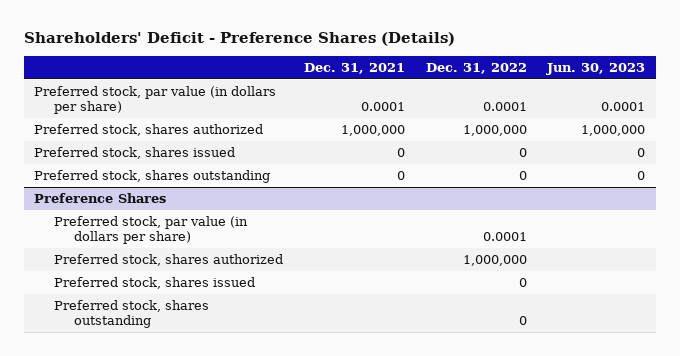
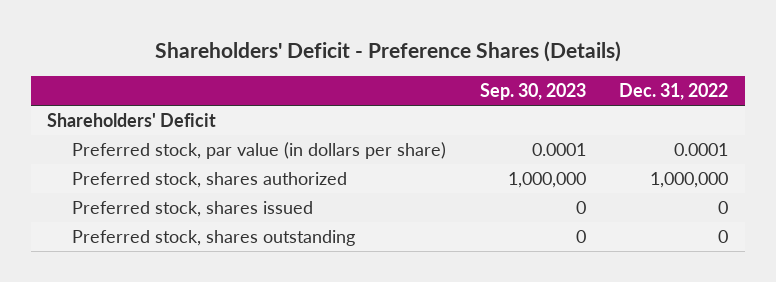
- | Dec. 31, 2021 | Dec. 31, 2022 | Jun. 30, 2023
+ | Sep. 30, 2023 | Dec. 31, 2022
- Preferred stock, par value (in dollars per share) | 0.0001 | 0.0001 | 0.0001
- Preferred stock, shares authorized | 1,000,000 | 1,000,000 | 1,000,000
- Preferred stock, shares issued | 0 | 0 | 0
- Preferred stock, shares outstanding | 0 | 0 | 0
- Preference Shares
+ Shareholders' Deficit

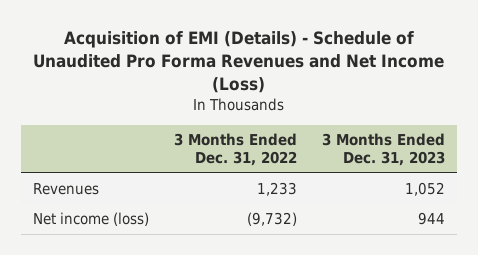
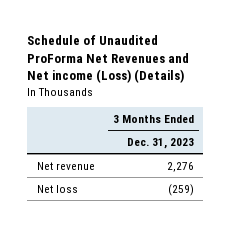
- Acquisition of EMI (Details) - Schedule of Unaudited Pro Forma Revenues and Net Income (Loss)
+ Schedule of Unaudited ProForma Net Revenues and Net income (Loss) (Details)
- | 3 Months Ended Dec. 31, 2022 | 3 Months Ended Dec. 31, 2023
+ | 3 Months Ended Dec. 31, 2023
- Revenues | 1,233 | 1,052
- Net income (loss) | (9,732) | 944
+ Net revenue | 2,276
+ Net loss | (259)

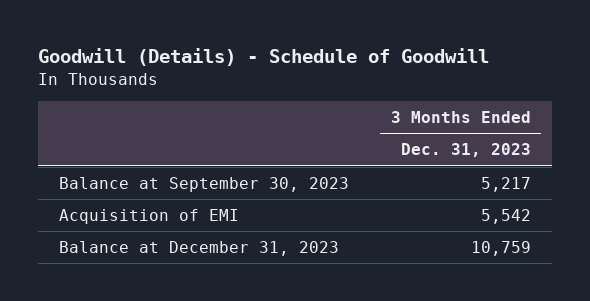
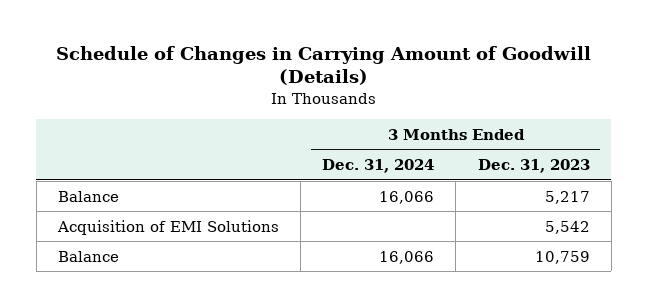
- Goodwill (Details) - Schedule of Goodwill
+ Schedule of Changes in Carrying Amount of Goodwill (Details)
- | 3 Months Ended Dec. 31, 2023
+ | 3 Months Ended Dec. 31, 2024 | 3 Months Ended Dec. 31, 2023
- Balance at September 30, 2023 | 5,217
- Acquisition of EMI | 5,542
- Balance at December 31, 2023 | 10,759
+ Balance | 16,066 | 5,217
+ Acquisition of EMI Solutions | | 5,542
+ Balance | 16,066 | 10,759

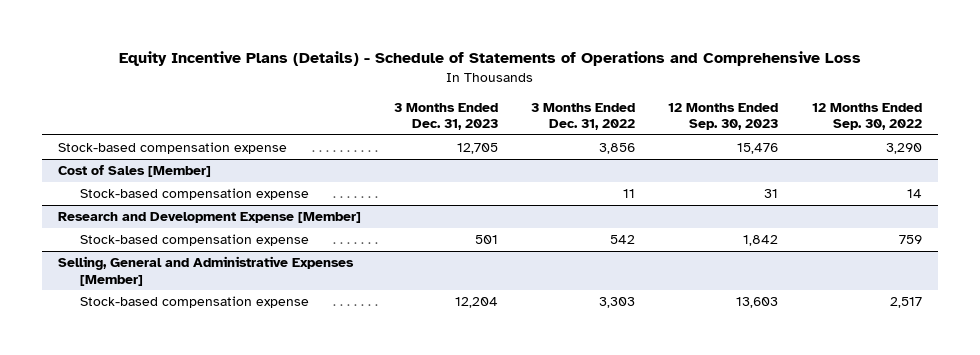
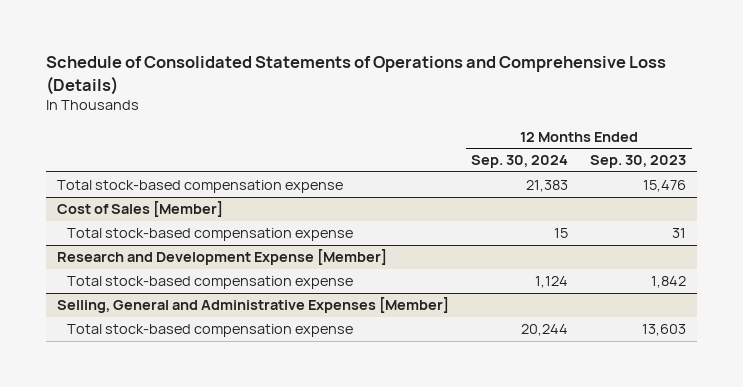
- Equity Incentive Plans (Details) - Schedule of Statements of Operations and Comprehensive Loss
+ Schedule of Consolidated Statements of Operations and Comprehensive Loss (Details)
- | 3 Months Ended Dec. 31, 2023 | 3 Months Ended Dec. 31, 2022 | 12 Months Ended Sep. 30, 2023 | 12 Months Ended Sep. 30, 2022
+ | 12 Months Ended Sep. 30, 2024 | 12 Months Ended Sep. 30, 2023
- Stock-based compensation expense | 12,705 | 3,856 | 15,476 | 3,290
+ Total stock-based compensation expense | 21,383 | 15,476
@ Cost of Sales [Member]
- Stock-based compensation expense | | 11 | 31 | 14
+ Total stock-based compensation expense | 15 | 31
@ Research and Development Expense [Member]
- Stock-based compensation expense | 501 | 542 | 1,842 | 759
+ Total stock-based compensation expense | 1,124 | 1,842
@ Selling, General and Administrative Expenses [Member]
- Stock-based compensation expense | 12,204 | 3,303 | 13,603 | 2,517
+ Total stock-based compensation expense | 20,244 | 13,603

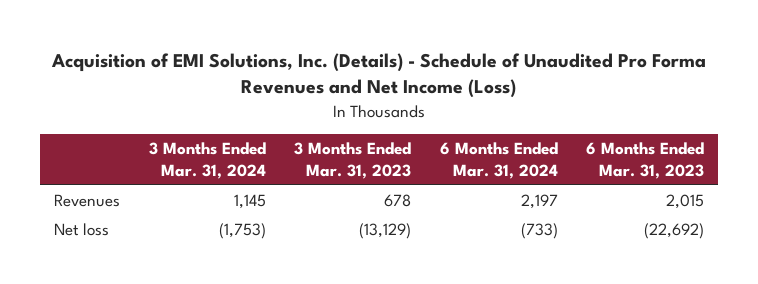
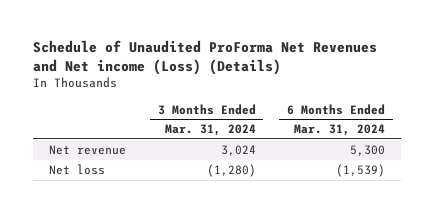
- Acquisition of EMI Solutions, Inc. (Details) - Schedule of Unaudited Pro Forma Revenues and Net Income (Loss)
+ Schedule of Unaudited ProForma Net Revenues and Net income (Loss) (Details)
- | 3 Months Ended Mar. 31, 2024 | 3 Months Ended Mar. 31, 2023 | 6 Months Ended Mar. 31, 2024 | 6 Months Ended Mar. 31, 2023
+ | 3 Months Ended Mar. 31, 2024 | 6 Months Ended Mar. 31, 2024
- Revenues | 1,145 | 678 | 2,197 | 2,015
- Net loss | (1,753) | (13,129) | (733) | (22,692)
+ Net revenue | 3,024 | 5,300
+ Net loss | (1,280) | (1,539)

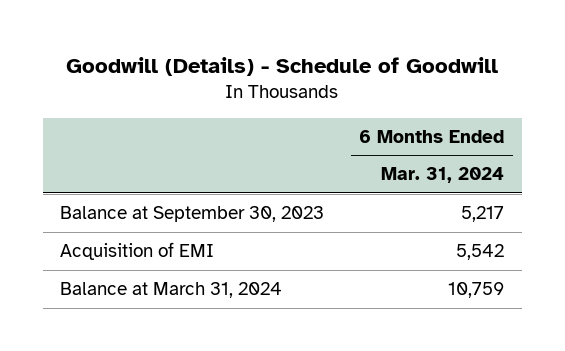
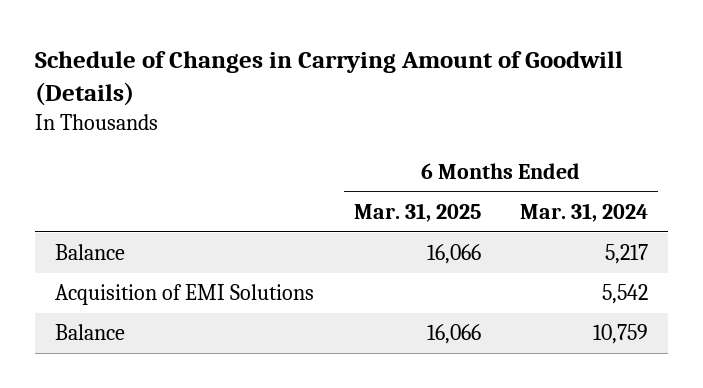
- Goodwill (Details) - Schedule of Goodwill
+ Schedule of Changes in Carrying Amount of Goodwill (Details)
- | 6 Months Ended Mar. 31, 2024
+ | 6 Months Ended Mar. 31, 2025 | 6 Months Ended Mar. 31, 2024
- Balance at September 30, 2023 | 5,217
- Acquisition of EMI | 5,542
- Balance at March 31, 2024 | 10,759
+ Balance | 16,066 | 5,217
+ Acquisition of EMI Solutions | | 5,542
+ Balance | 16,066 | 10,759

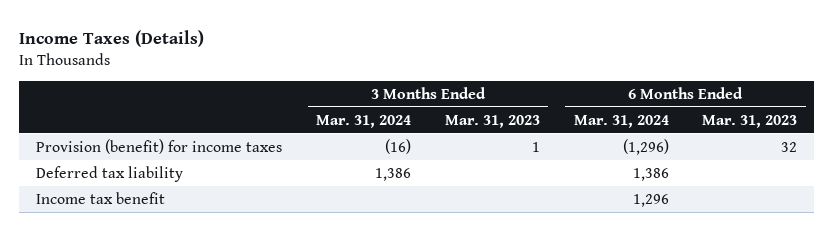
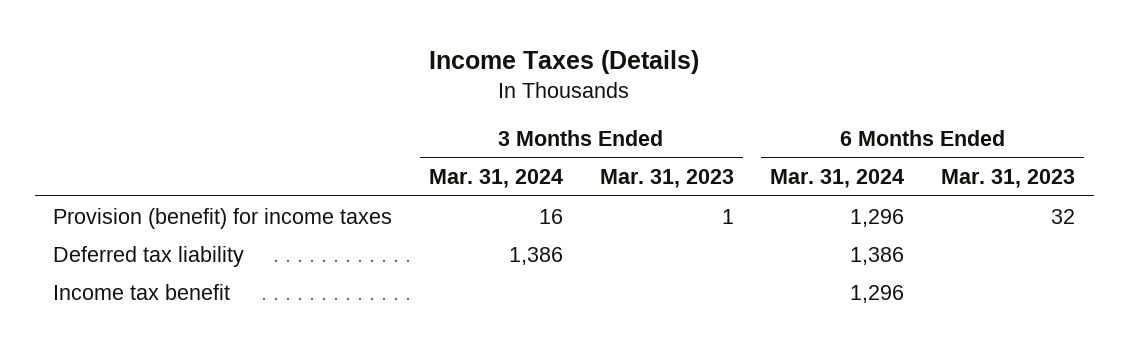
- Provision (benefit) for income taxes | (16) | 1 | (1,296) | 32
+ Provision (benefit) for income taxes | 16 | 1 | 1,296 | 32

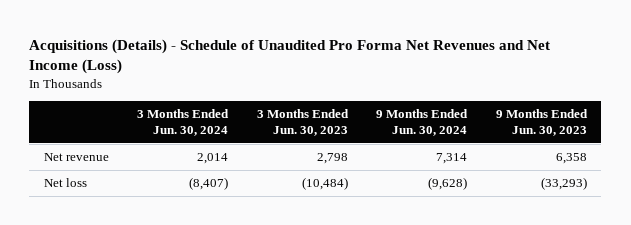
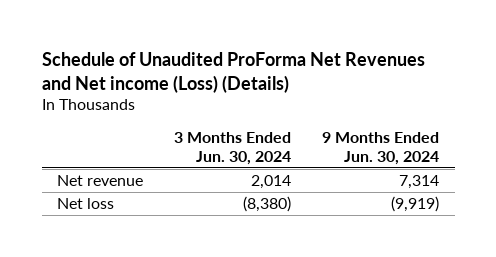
- Acquisitions (Details) - Schedule of Unaudited Pro Forma Net Revenues and Net Income (Loss)
+ Schedule of Unaudited ProForma Net Revenues and Net income (Loss) (Details)
- | 3 Months Ended Jun. 30, 2024 | 3 Months Ended Jun. 30, 2023 | 9 Months Ended Jun. 30, 2024 | 9 Months Ended Jun. 30, 2023
+ | 3 Months Ended Jun. 30, 2024 | 9 Months Ended Jun. 30, 2024
- Net loss | (8,407) | (10,484) | (9,628) | (33,293)
+ Net loss | (8,380) | (9,919)

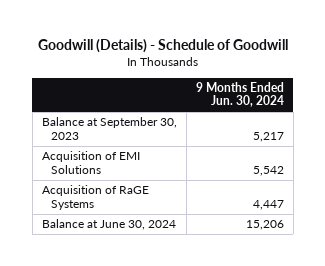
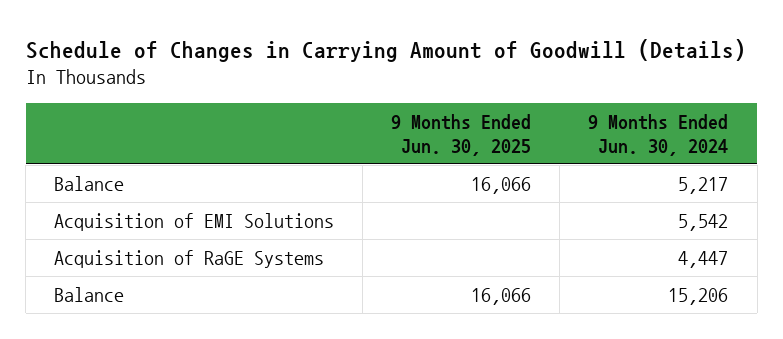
- Goodwill (Details) - Schedule of Goodwill
+ Schedule of Changes in Carrying Amount of Goodwill (Details)
- | 9 Months Ended Jun. 30, 2024
+ | 9 Months Ended Jun. 30, 2025 | 9 Months Ended Jun. 30, 2024
- Balance at September 30, 2023 | 5,217
+ Balance | 16,066 | 5,217
- Balance at June 30, 2024 | 15,206
+ Balance | 16,066 | 15,206

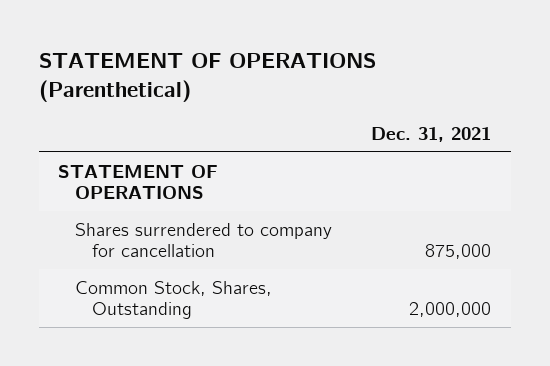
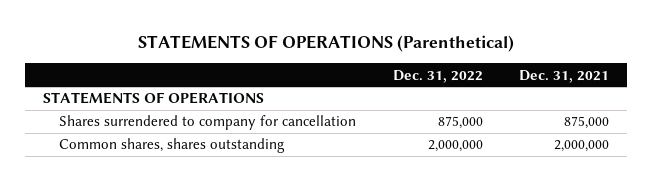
- STATEMENT OF OPERATIONS (Parenthetical)
+ STATEMENTS OF OPERATIONS (Parenthetical)
- | Dec. 31, 2021
+ | Dec. 31, 2022 | Dec. 31, 2021
- STATEMENT OF OPERATIONS
+ STATEMENTS OF OPERATIONS
- Common Stock, Shares, Outstanding | 2,000,000
+ Common shares, shares outstanding | 2,000,000 | 2,000,000

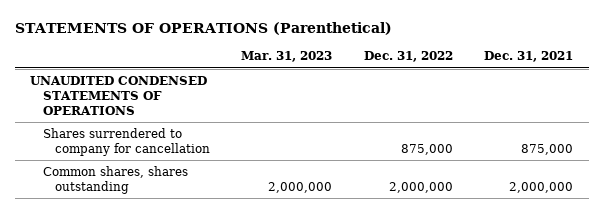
- | Dec. 31, 2022 | Dec. 31, 2021
+ | Mar. 31, 2023 | Dec. 31, 2022 | Dec. 31, 2021
- STATEMENTS OF OPERATIONS
+ UNAUDITED CONDENSED STATEMENTS OF OPERATIONS

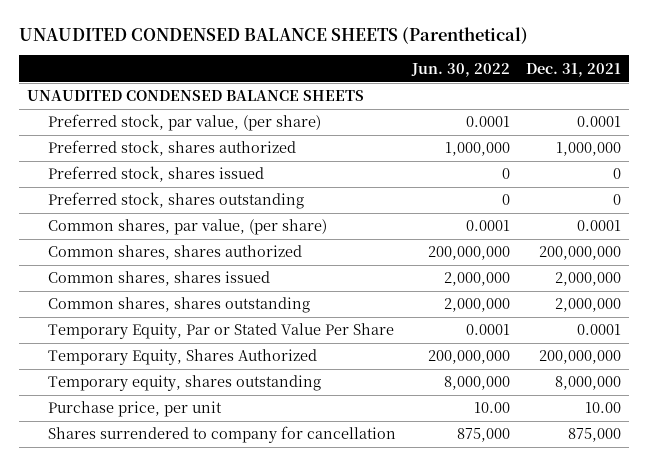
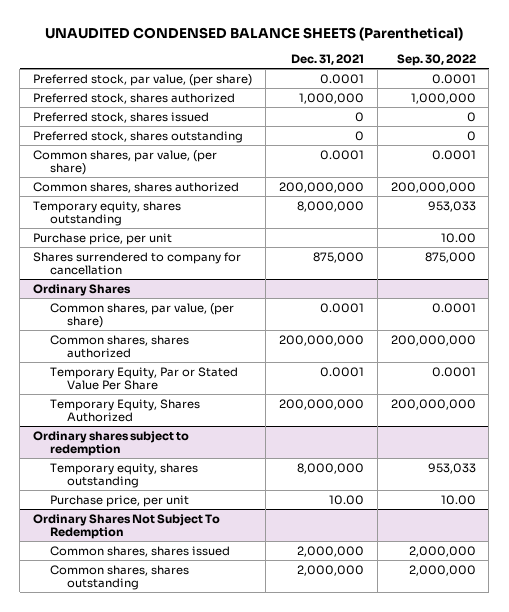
- | Jun. 30, 2022 | Dec. 31, 2021
+ | Dec. 31, 2021 | Sep. 30, 2022
- UNAUDITED CONDENSED BALANCE SHEETS
- Common shares, shares issued | 2,000,000 | 2,000,000
- Common shares, shares outstanding | 2,000,000 | 2,000,000
+ Temporary equity, shares outstanding | 8,000,000 | 953,033
+ Purchase price, per unit | | 10.00
moved up: Shares surrendered to company for cancellation | 875,000 | 875,000
+ Ordinary Shares
+ Common shares, par value, (per share) | 0.0001 | 0.0001
+ Common shares, shares authorized | 200,000,000 | 200,000,000
+ Ordinary shares subject to redemption
+ Ordinary Shares Not Subject To Redemption
+ Common shares, shares issued | 2,000,000 | 2,000,000
+ Common shares, shares outstanding | 2,000,000 | 2,000,000

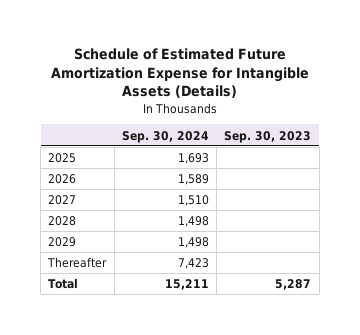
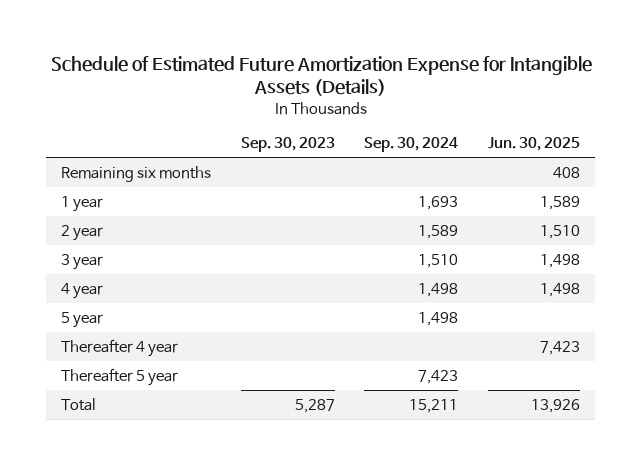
- | Sep. 30, 2024 | Sep. 30, 2023
+ | Sep. 30, 2023 | Sep. 30, 2024 | Jun. 30, 2025
- 2025 | 1,693 |
- 2026 | 1,589 |
- 2027 | 1,510 |
- 2028 | 1,498 |
- 2029 | 1,498 |
- Thereafter | 7,423 |
+ Remaining six months | | | 408
+ 1 year | | 1,693 | 1,589
+ 2 year | | 1,589 | 1,510
+ 3 year | | 1,510 | 1,498
+ 4 year | | 1,498 | 1,498
+ 5 year | | 1,498 |
+ Thereafter 4 year | | | 7,423
+ Thereafter 5 year | | 7,423 |

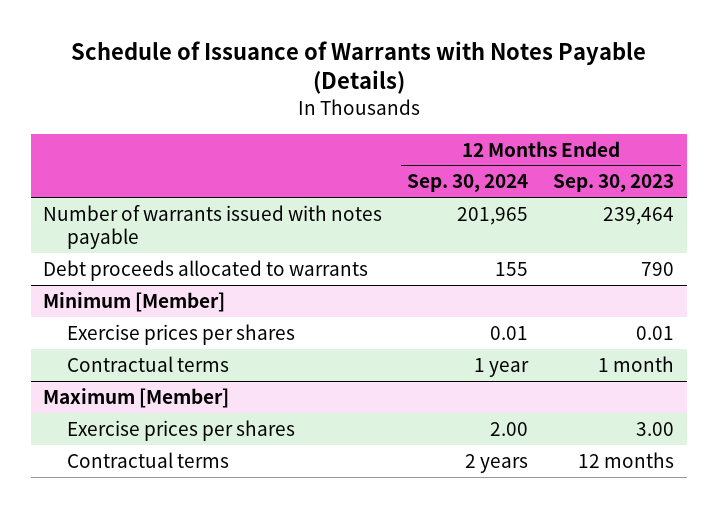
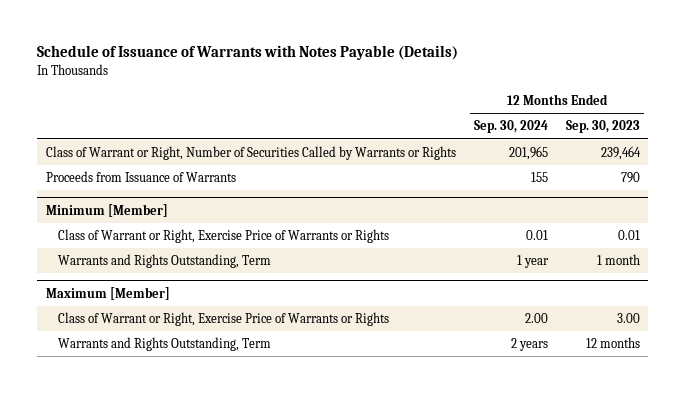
- Number of warrants issued with notes payable | 201,965 | 239,464
- Debt proceeds allocated to warrants | 155 | 790
+ Class of Warrant or Right, Number of Securities Called by Warrants or Rights | 201,965 | 239,464
+ Proceeds from Issuance of Warrants | 155 | 790
@ Minimum [Member]
- Exercise prices per shares | 0.01 | 0.01
- Contractual terms | 1 year | 1 month
+ Class of Warrant or Right, Exercise Price of Warrants or Rights | 0.01 | 0.01
+ Warrants and Rights Outstanding, Term | 1 year | 1 month
@ Maximum [Member]
- Exercise prices per shares | 2.00 | 3.00
- Contractual terms | 2 years | 12 months
+ Class of Warrant or Right, Exercise Price of Warrants or Rights | 2.00 | 3.00
+ Warrants and Rights Outstanding, Term | 2 years | 12 months

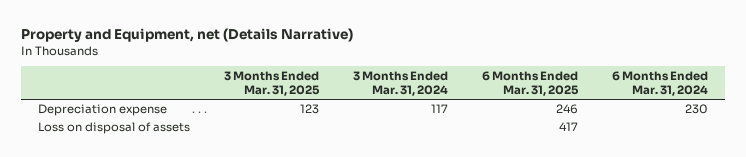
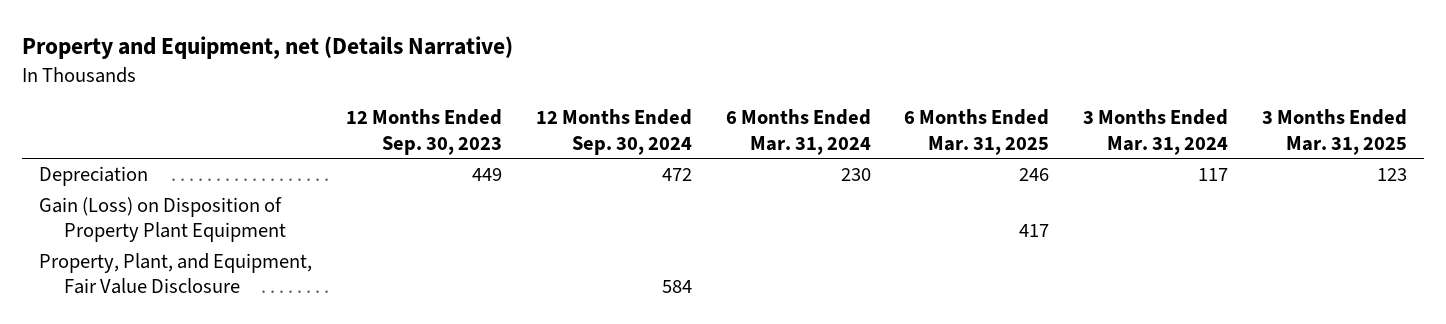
- | 3 Months Ended Mar. 31, 2025 | 3 Months Ended Mar. 31, 2024 | 6 Months Ended Mar. 31, 2025 | 6 Months Ended Mar. 31, 2024
+ | 12 Months Ended Sep. 30, 2023 | 12 Months Ended Sep. 30, 2024 | 6 Months Ended Mar. 31, 2024 | 6 Months Ended Mar. 31, 2025 | 3 Months Ended Mar. 31, 2024 | 3 Months Ended Mar. 31, 2025
- Depreciation expense | 123 | 117 | 246 | 230
- Loss on disposal of assets | | | 417 |
+ Depreciation | 449 | 472 | 230 | 246 | 117 | 123
+ Gain (Loss) on Disposition of Property Plant Equipment | | | | 417 | |
+ Property, Plant, and Equipment, Fair Value Disclosure | | 584 | | | |

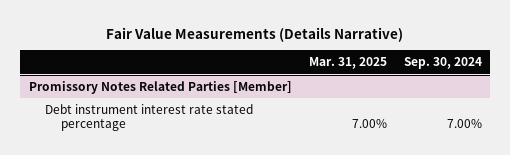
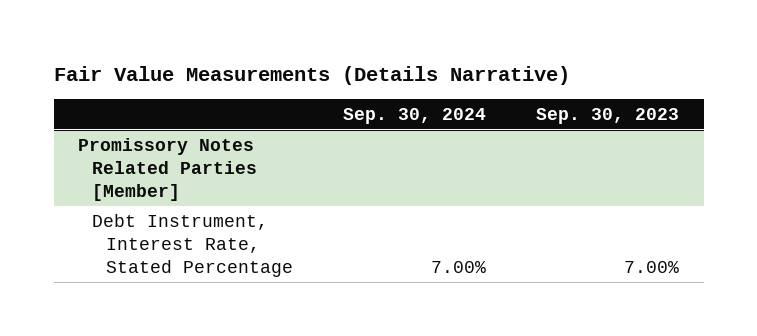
- | Mar. 31, 2025 | Sep. 30, 2024
+ | Sep. 30, 2024 | Sep. 30, 2023
@ Promissory Notes Related Parties [Member]
- Debt instrument interest rate stated percentage | 7.00% | 7.00%
+ Debt Instrument, Interest Rate, Stated Percentage | 7.00% | 7.00%

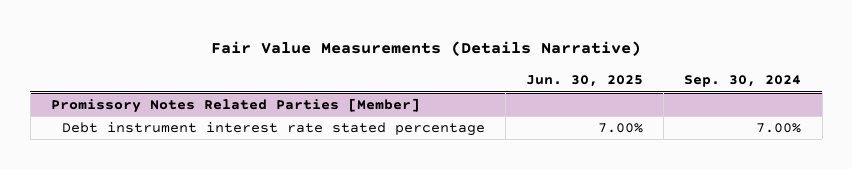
- | Sep. 30, 2024 | Sep. 30, 2023
+ | Jun. 30, 2025 | Sep. 30, 2024
@ Promissory Notes Related Parties [Member]
- Debt Instrument, Interest Rate, Stated Percentage | 7.00% | 7.00%
+ Debt instrument interest rate stated percentage | 7.00% | 7.00%

